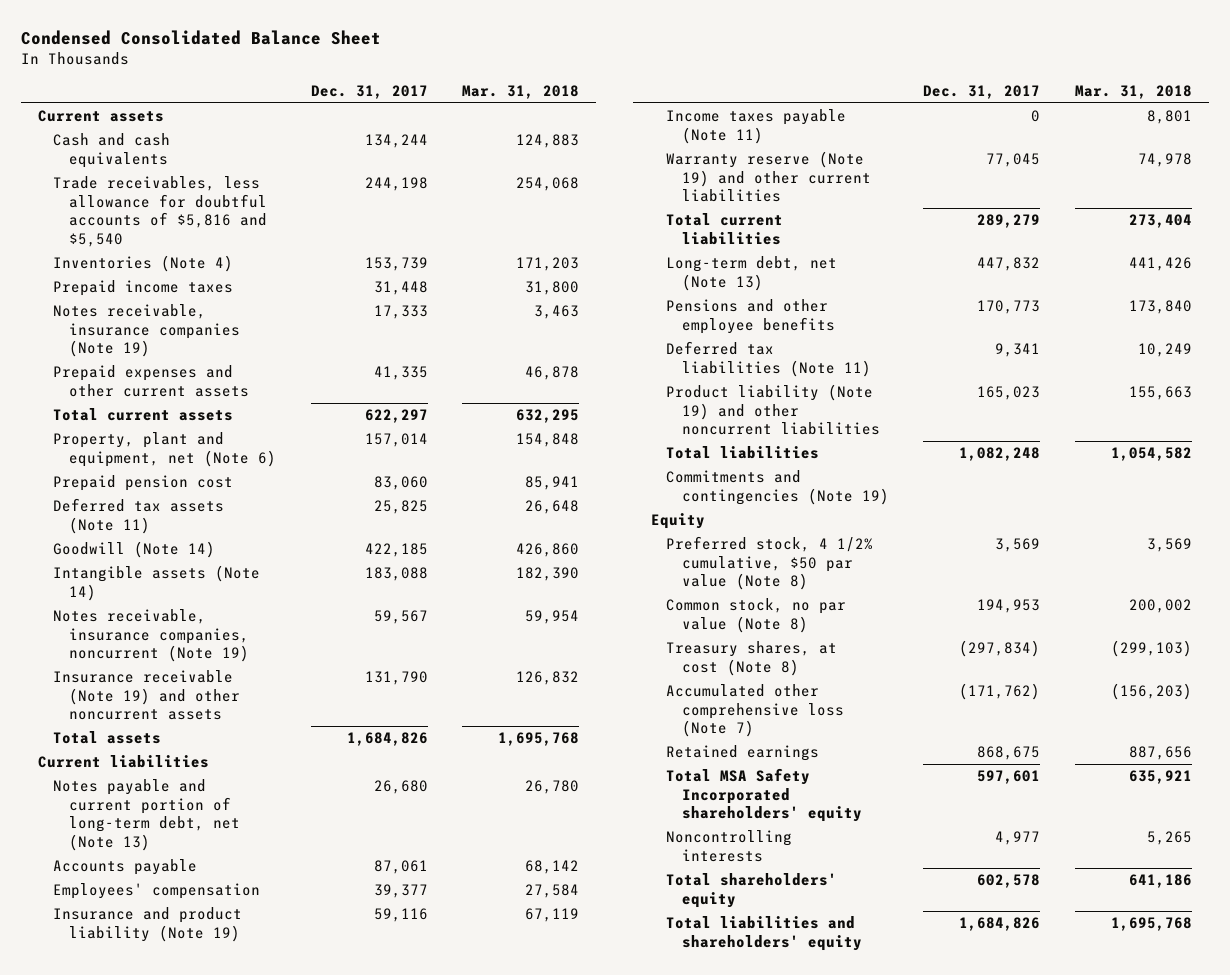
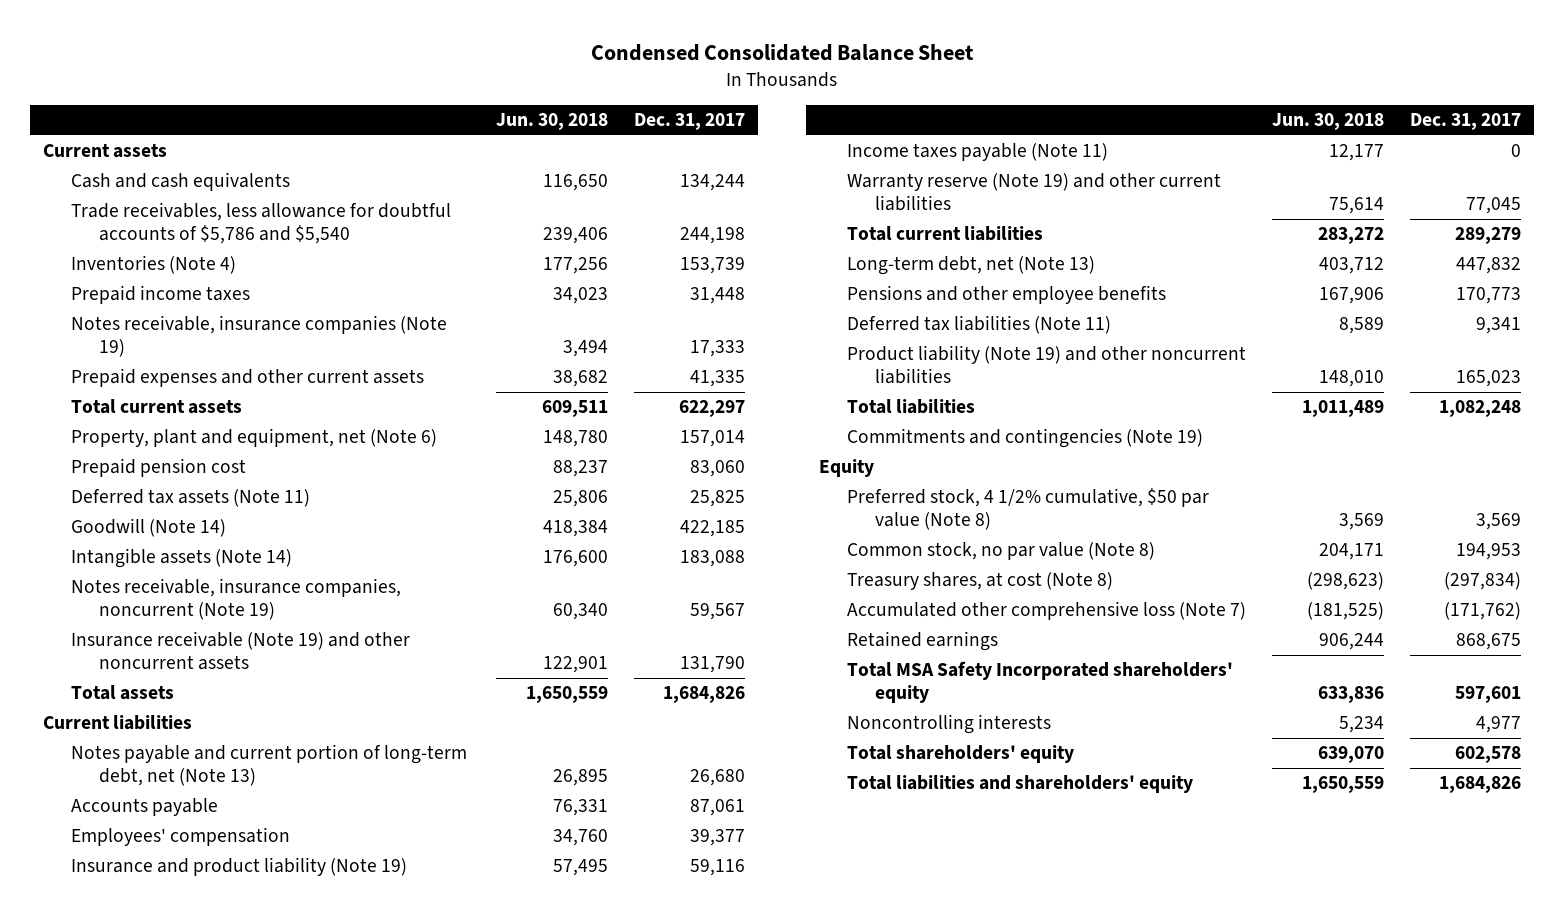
- | Dec. 31, 2017 | Mar. 31, 2018
+ | Jun. 30, 2018 | Dec. 31, 2017
- Trade receivables, less allowance for doubtful accounts of $5,816 and $5,540 | 244,198 | 254,068
+ Trade receivables, less allowance for doubtful accounts of $5,786 and $5,540 | 239,406 | 244,198

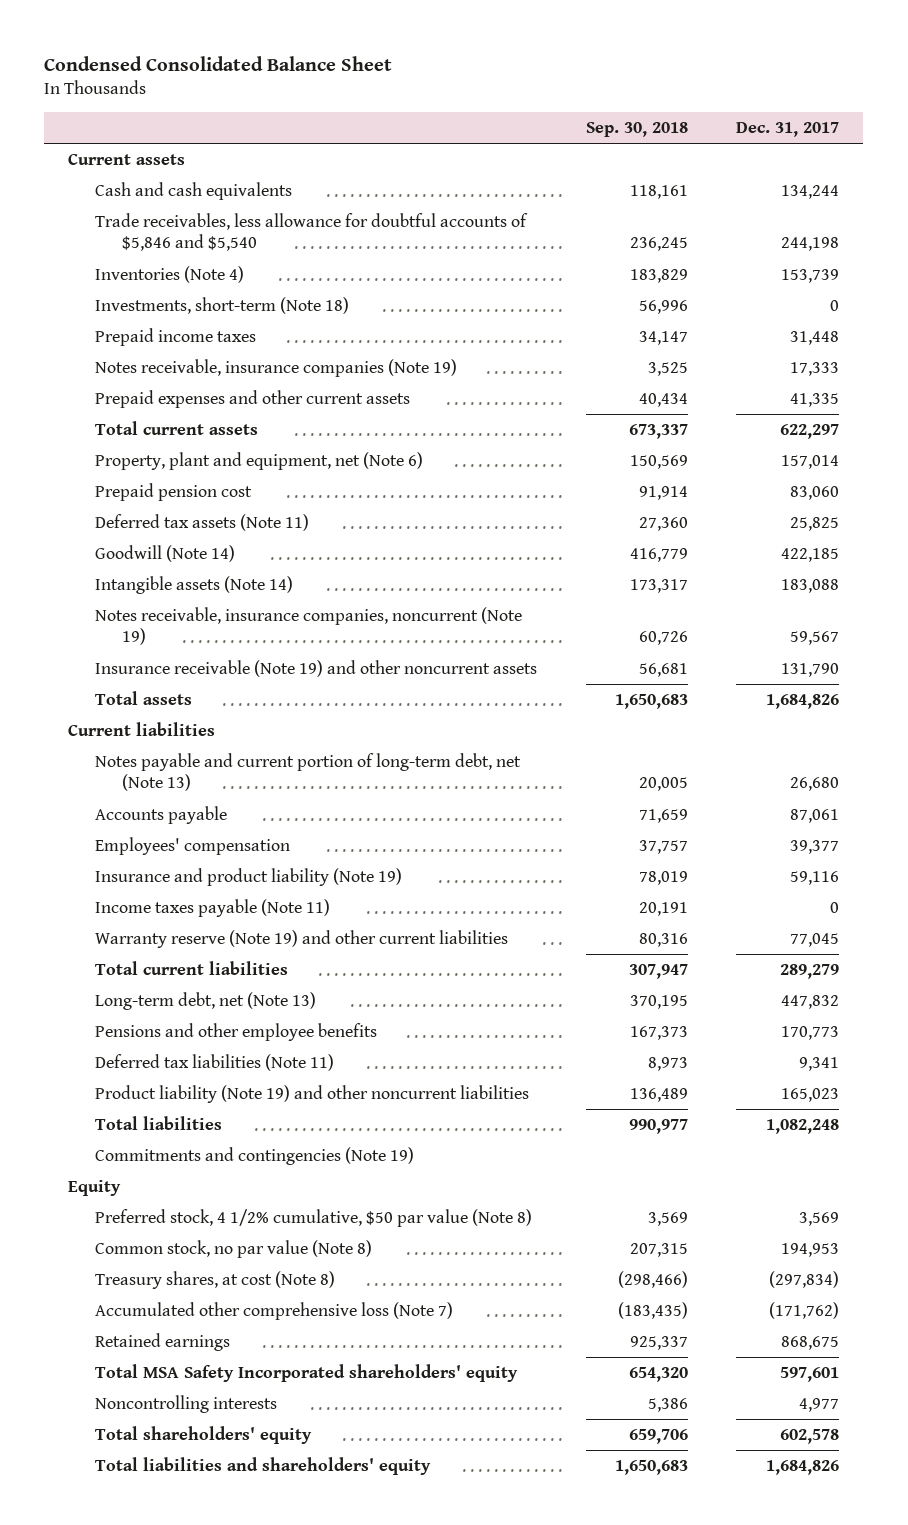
- | Jun. 30, 2018 | Dec. 31, 2017
+ | Sep. 30, 2018 | Dec. 31, 2017
- Trade receivables, less allowance for doubtful accounts of $5,786 and $5,540 | 239,406 | 244,198
+ Trade receivables, less allowance for doubtful accounts of $5,846 and $5,540 | 236,245 | 244,198
+ Investments, short-term (Note 18) | 56,996 | 0

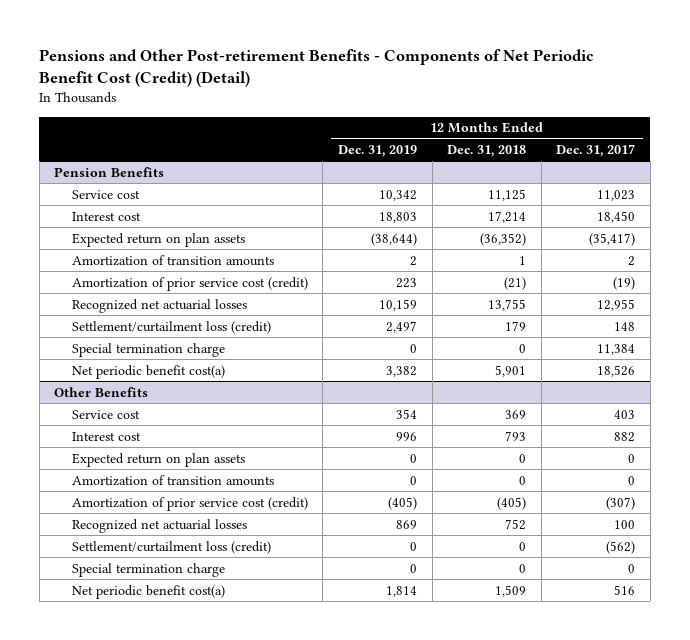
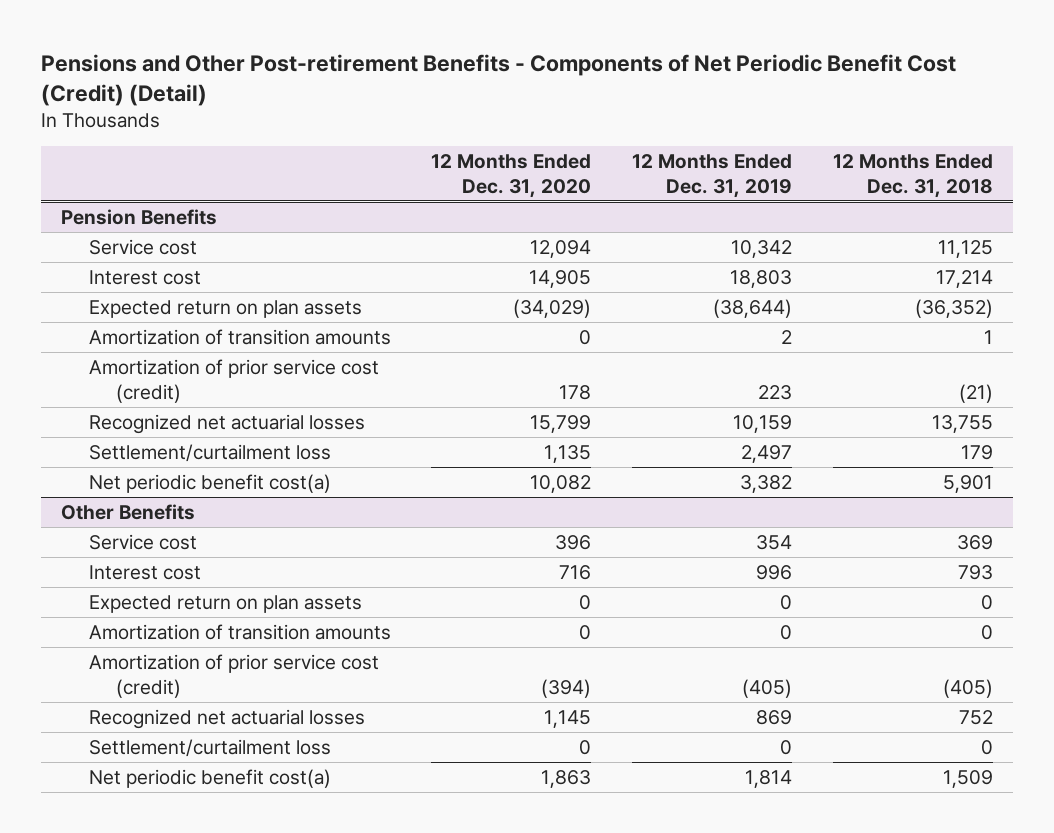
- | 12 Months Ended Dec. 31, 2019 | 12 Months Ended Dec. 31, 2018 | 12 Months Ended Dec. 31, 2017
+ | 12 Months Ended Dec. 31, 2020 | 12 Months Ended Dec. 31, 2019 | 12 Months Ended Dec. 31, 2018
@ Pension Benefits
- Settlement/curtailment loss (credit) | 2,497 | 179 | 148
- Special termination charge | 0 | 0 | 11,384
+ Settlement/curtailment loss | 1,135 | 2,497 | 179
@ Other Benefits
- Settlement/curtailment loss (credit) | 0 | 0 | (562)
- Special termination charge | 0 | 0 | 0
+ Settlement/curtailment loss | 0 | 0 | 0

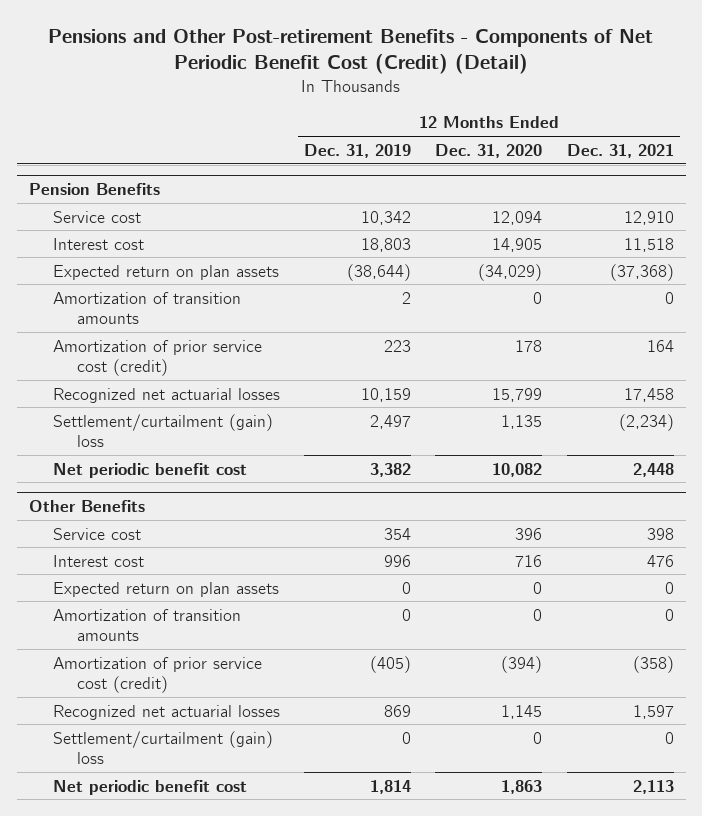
- | 12 Months Ended Dec. 31, 2020 | 12 Months Ended Dec. 31, 2019 | 12 Months Ended Dec. 31, 2018
+ | 12 Months Ended Dec. 31, 2019 | 12 Months Ended Dec. 31, 2020 | 12 Months Ended Dec. 31, 2021
@ Pension Benefits
- Settlement/curtailment loss | 1,135 | 2,497 | 179
- Net periodic benefit cost(a) | 10,082 | 3,382 | 5,901
+ Settlement/curtailment (gain) loss | 2,497 | 1,135 | (2,234)
+ Net periodic benefit cost | 3,382 | 10,082 | 2,448
@ Other Benefits
- Settlement/curtailment loss | 0 | 0 | 0
- Net periodic benefit cost(a) | 1,863 | 1,814 | 1,509
+ Settlement/curtailment (gain) loss | 0 | 0 | 0
+ Net periodic benefit cost | 1,814 | 1,863 | 2,113

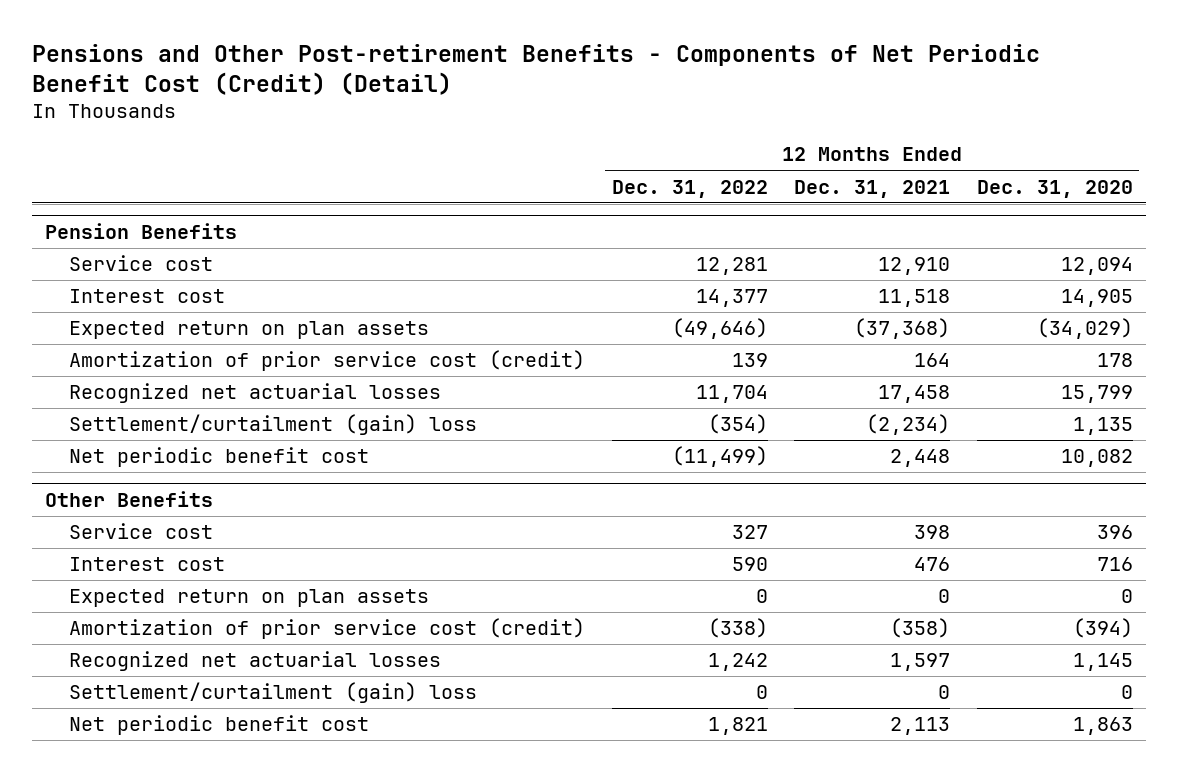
- | 12 Months Ended Dec. 31, 2019 | 12 Months Ended Dec. 31, 2020 | 12 Months Ended Dec. 31, 2021
+ | 12 Months Ended Dec. 31, 2022 | 12 Months Ended Dec. 31, 2021 | 12 Months Ended Dec. 31, 2020
@ Pension Benefits
- Amortization of transition amounts | 2 | 0 | 0
@ Other Benefits
- Amortization of transition amounts | 0 | 0 | 0

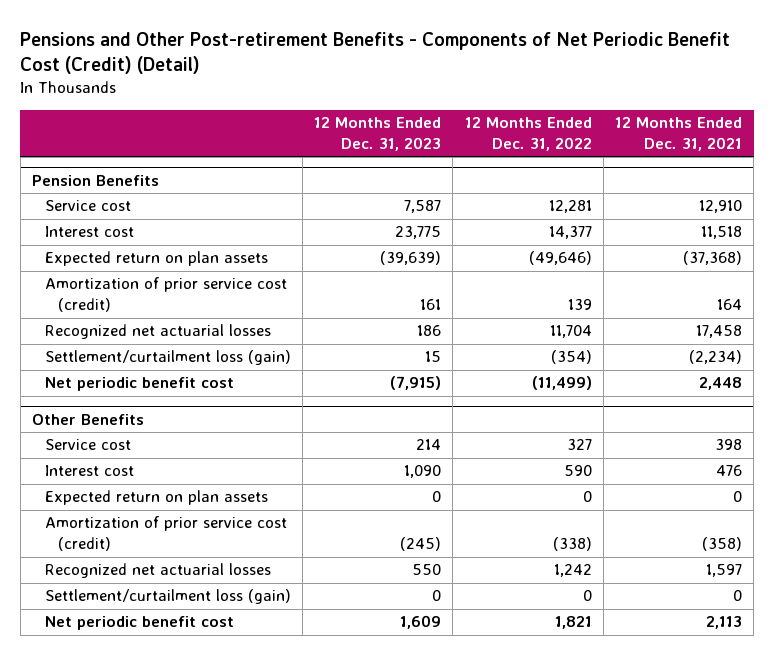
- | 12 Months Ended Dec. 31, 2022 | 12 Months Ended Dec. 31, 2021 | 12 Months Ended Dec. 31, 2020
+ | 12 Months Ended Dec. 31, 2023 | 12 Months Ended Dec. 31, 2022 | 12 Months Ended Dec. 31, 2021
@ Pension Benefits
- Settlement/curtailment (gain) loss | (354) | (2,234) | 1,135
+ Settlement/curtailment loss (gain) | 15 | (354) | (2,234)
@ Other Benefits
- Settlement/curtailment (gain) loss | 0 | 0 | 0
+ Settlement/curtailment loss (gain) | 0 | 0 | 0

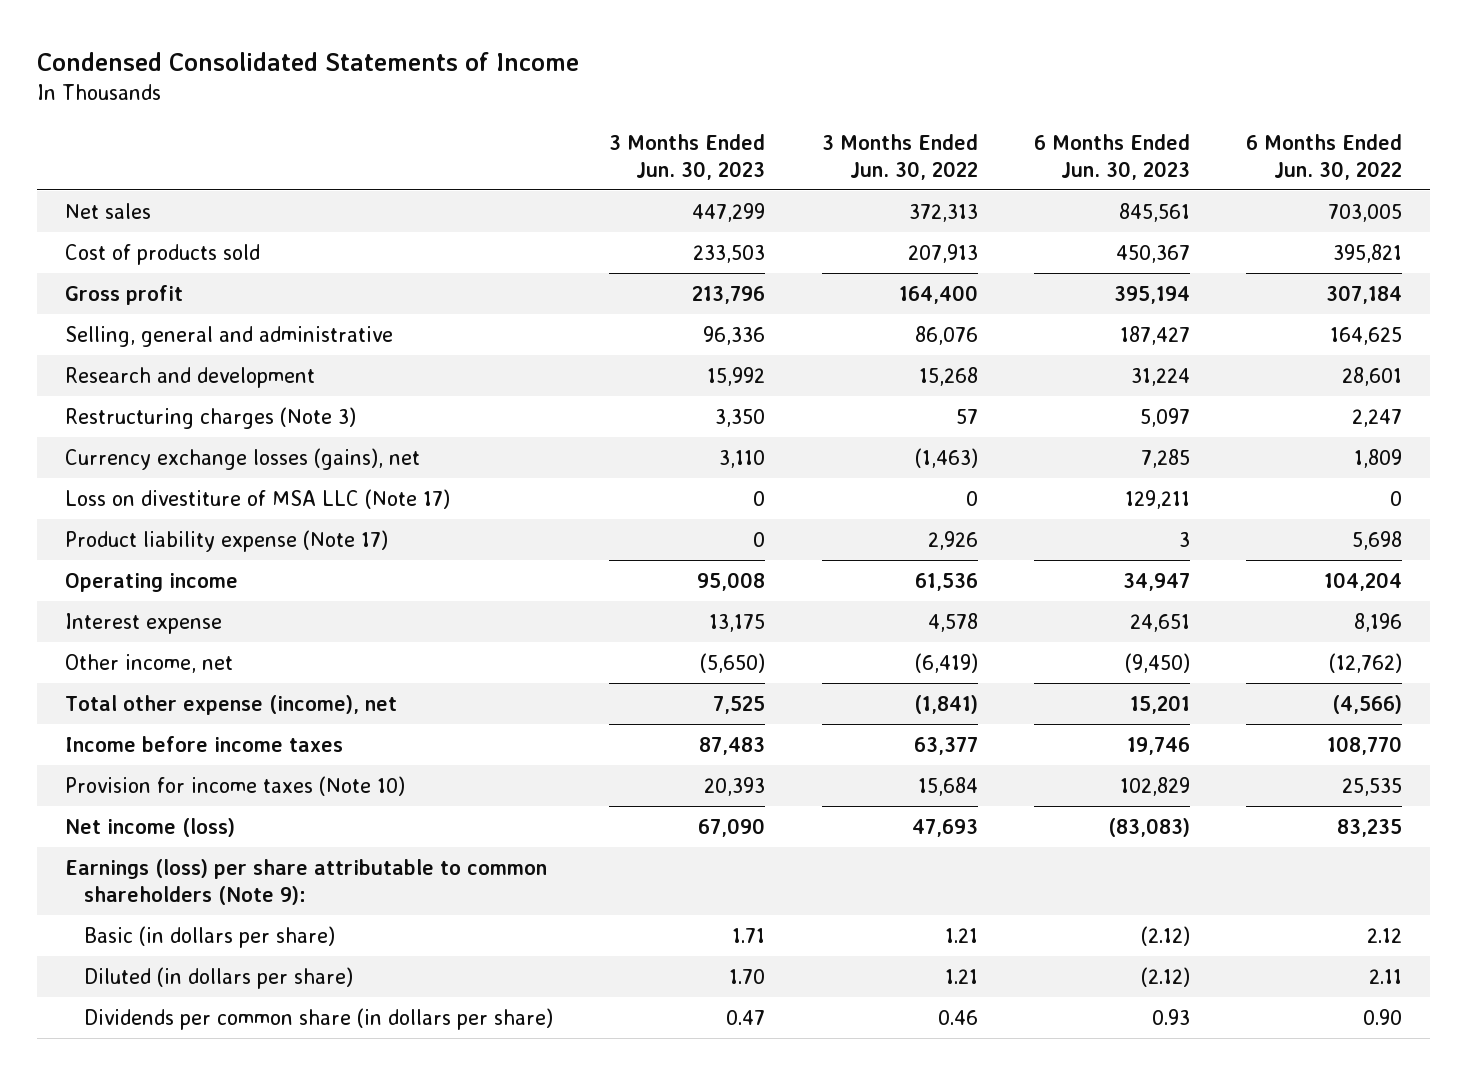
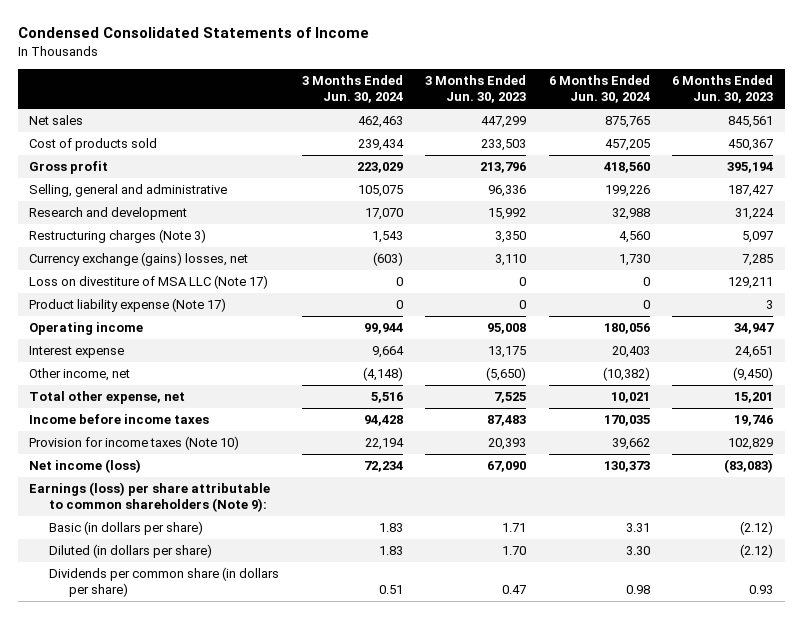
- | 3 Months Ended Jun. 30, 2023 | 3 Months Ended Jun. 30, 2022 | 6 Months Ended Jun. 30, 2023 | 6 Months Ended Jun. 30, 2022
+ | 3 Months Ended Jun. 30, 2024 | 3 Months Ended Jun. 30, 2023 | 6 Months Ended Jun. 30, 2024 | 6 Months Ended Jun. 30, 2023
- Currency exchange losses (gains), net | 3,110 | (1,463) | 7,285 | 1,809
+ Currency exchange (gains) losses, net | (603) | 3,110 | 1,730 | 7,285
- Total other expense (income), net | 7,525 | (1,841) | 15,201 | (4,566)
+ Total other expense, net | 5,516 | 7,525 | 10,021 | 15,201

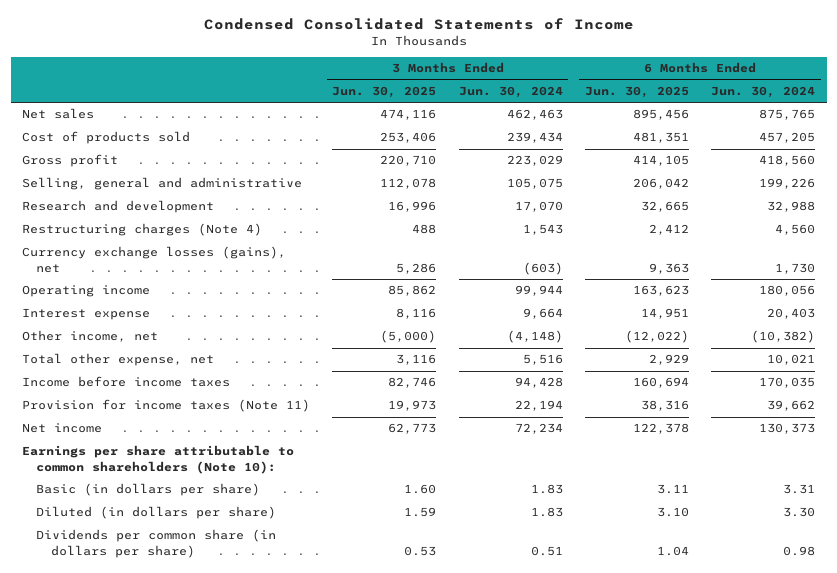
- | 3 Months Ended Jun. 30, 2024 | 3 Months Ended Jun. 30, 2023 | 6 Months Ended Jun. 30, 2024 | 6 Months Ended Jun. 30, 2023
+ | 3 Months Ended Jun. 30, 2025 | 3 Months Ended Jun. 30, 2024 | 6 Months Ended Jun. 30, 2025 | 6 Months Ended Jun. 30, 2024
- Restructuring charges (Note 3) | 1,543 | 3,350 | 4,560 | 5,097
- Currency exchange (gains) losses, net | (603) | 3,110 | 1,730 | 7,285
- Loss on divestiture of MSA LLC (Note 17) | 0 | 0 | 0 | 129,211
- Product liability expense (Note 17) | 0 | 0 | 0 | 3
+ Restructuring charges (Note 4) | 488 | 1,543 | 2,412 | 4,560
+ Currency exchange losses (gains), net | 5,286 | (603) | 9,363 | 1,730
- Provision for income taxes (Note 10) | 22,194 | 20,393 | 39,662 | 102,829
- Net income (loss) | 72,234 | 67,090 | 130,373 | (83,083)
- Earnings (loss) per share attributable to common shareholders (Note 9):
+ Provision for income taxes (Note 11) | 19,973 | 22,194 | 38,316 | 39,662
+ Net income | 62,773 | 72,234 | 122,378 | 130,373
+ Earnings per share attributable to common shareholders (Note 10):

